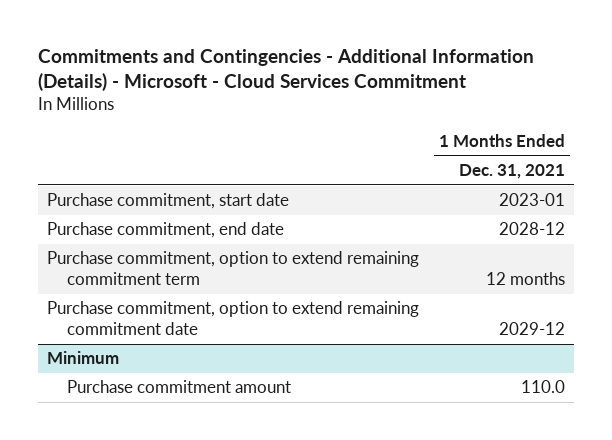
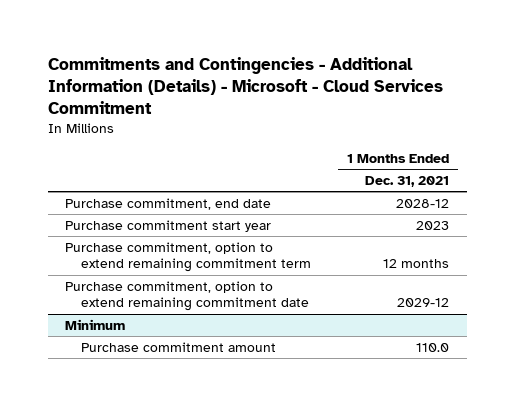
- Purchase commitment, start date | 2023-01
+ Purchase commitment start year | 2023

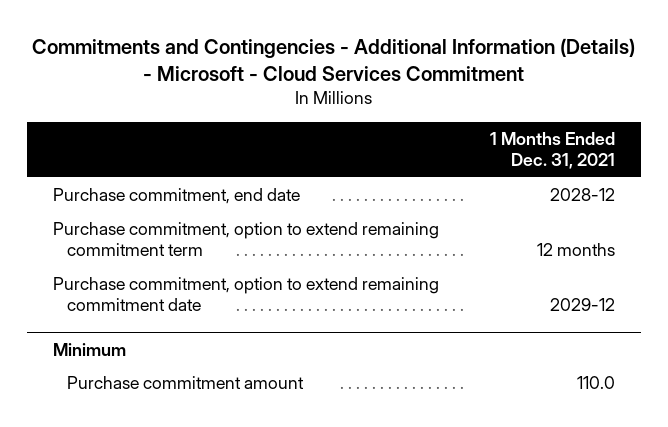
- Purchase commitment start year | 2023

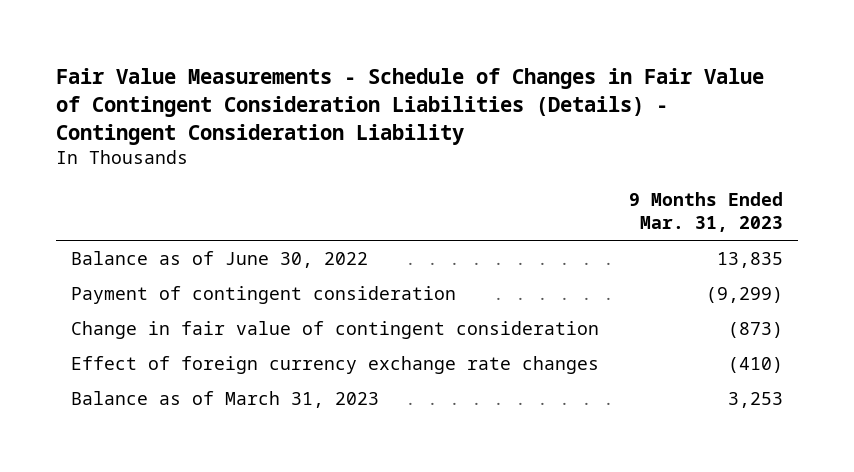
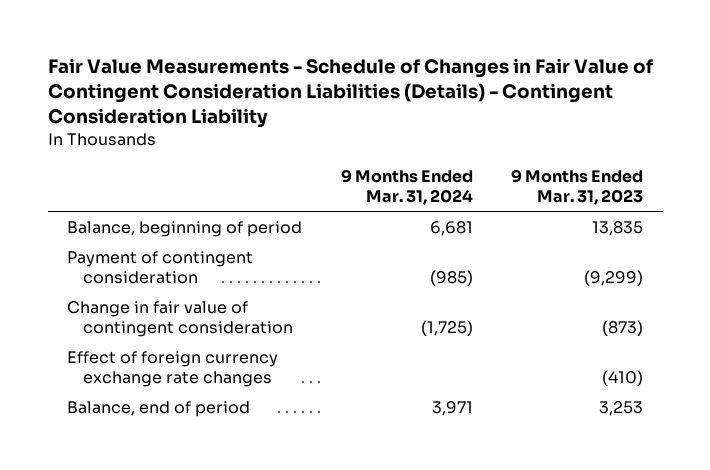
- | 9 Months Ended Mar. 31, 2023
+ | 9 Months Ended Mar. 31, 2024 | 9 Months Ended Mar. 31, 2023
- Balance as of June 30, 2022 | 13,835
+ Balance, beginning of period | 6,681 | 13,835
- Balance as of March 31, 2023 | 3,253
+ Balance, end of period | 3,971 | 3,253

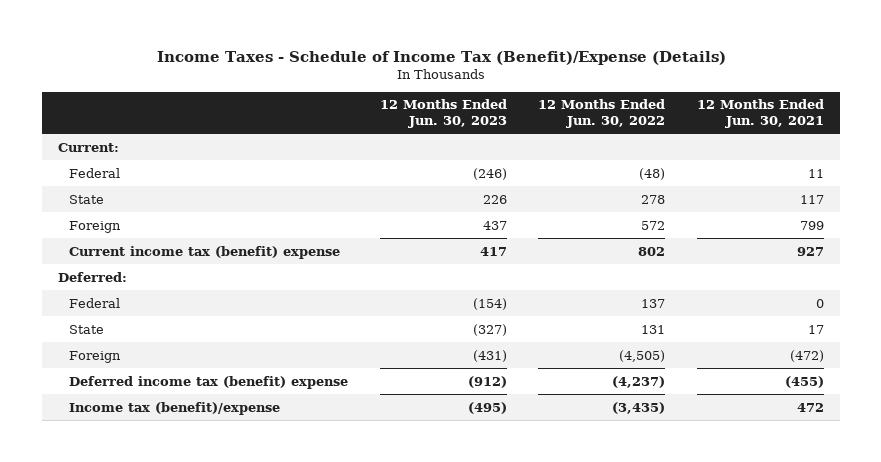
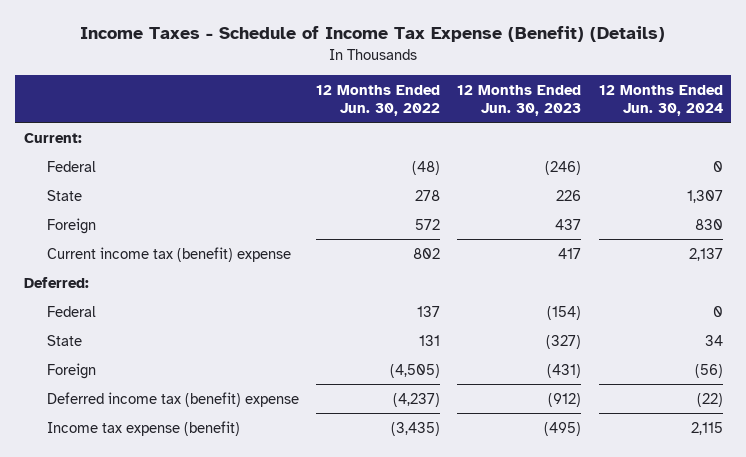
- Income Taxes - Schedule of Income Tax (Benefit)/Expense (Details)
+ Income Taxes - Schedule of Income Tax Expense (Benefit) (Details)
- | 12 Months Ended Jun. 30, 2023 | 12 Months Ended Jun. 30, 2022 | 12 Months Ended Jun. 30, 2021
+ | 12 Months Ended Jun. 30, 2022 | 12 Months Ended Jun. 30, 2023 | 12 Months Ended Jun. 30, 2024
- Income tax (benefit)/expense | (495) | (3,435) | 472
+ Income tax expense (benefit) | (3,435) | (495) | 2,115

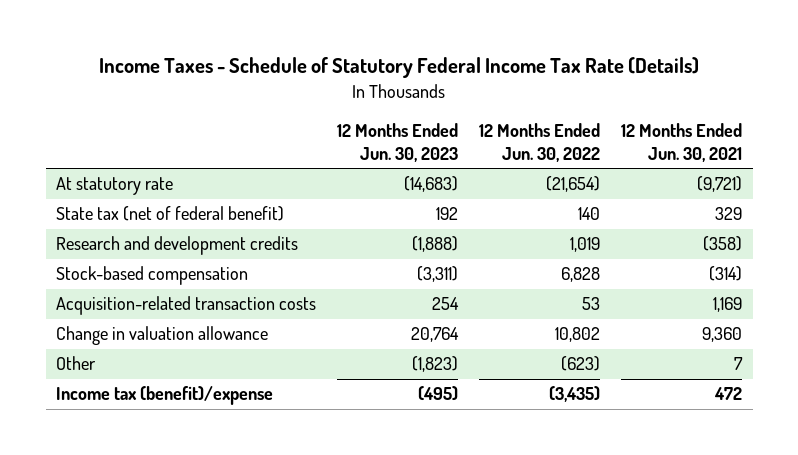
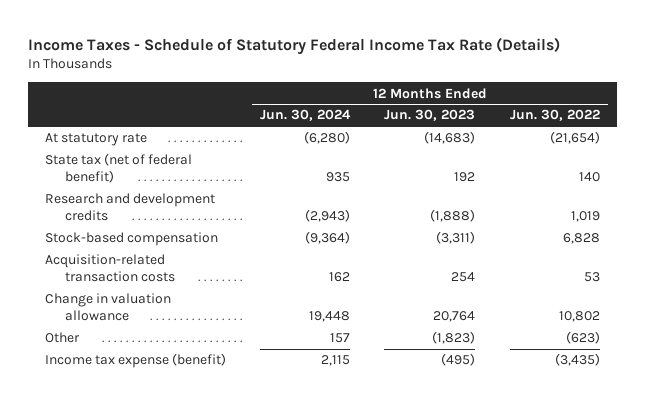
- | 12 Months Ended Jun. 30, 2023 | 12 Months Ended Jun. 30, 2022 | 12 Months Ended Jun. 30, 2021
+ | 12 Months Ended Jun. 30, 2024 | 12 Months Ended Jun. 30, 2023 | 12 Months Ended Jun. 30, 2022
- Income tax (benefit)/expense | (495) | (3,435) | 472
+ Income tax expense (benefit) | 2,115 | (495) | (3,435)

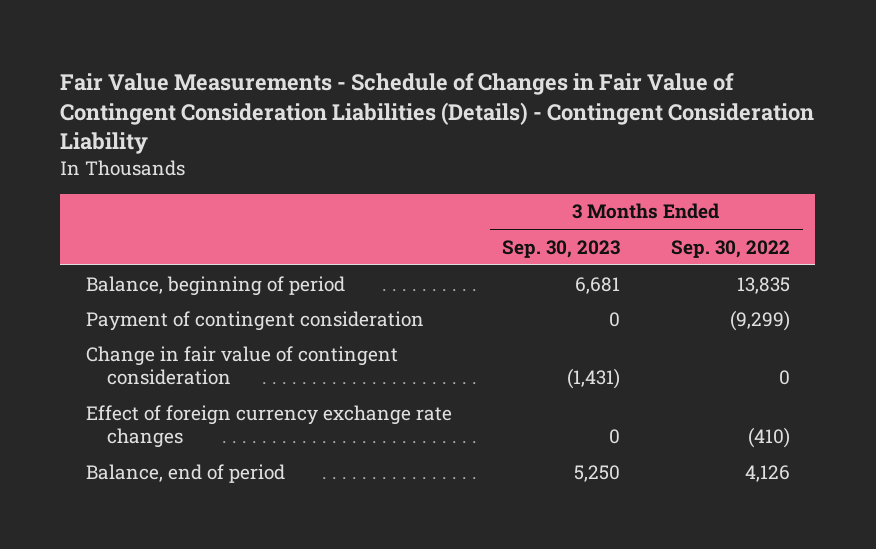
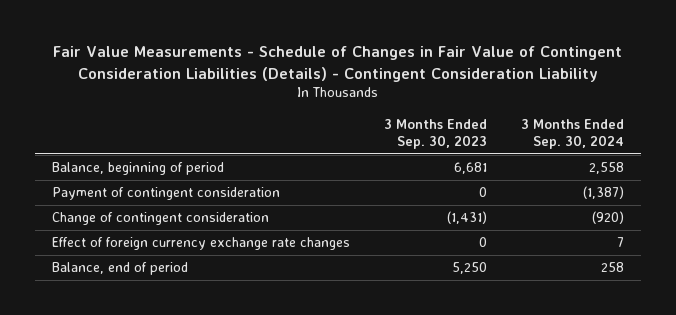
- | 3 Months Ended Sep. 30, 2023 | 3 Months Ended Sep. 30, 2022
+ | 3 Months Ended Sep. 30, 2023 | 3 Months Ended Sep. 30, 2024
- Change in fair value of contingent consideration | (1,431) | 0
+ Change of contingent consideration | (1,431) | (920)

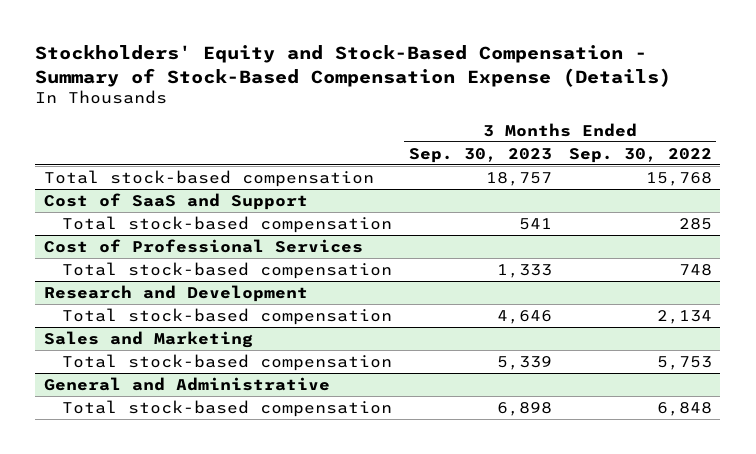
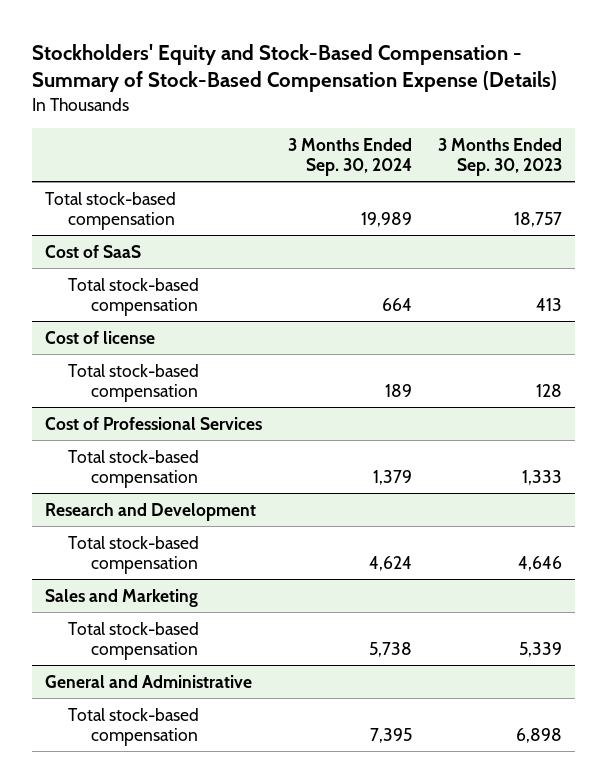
- | 3 Months Ended Sep. 30, 2023 | 3 Months Ended Sep. 30, 2022
+ | 3 Months Ended Sep. 30, 2024 | 3 Months Ended Sep. 30, 2023
- Cost of SaaS and Support
- Total stock-based compensation | 541 | 285
+ Cost of SaaS
+ Total stock-based compensation | 664 | 413
+ Cost of license
+ Total stock-based compensation | 189 | 128

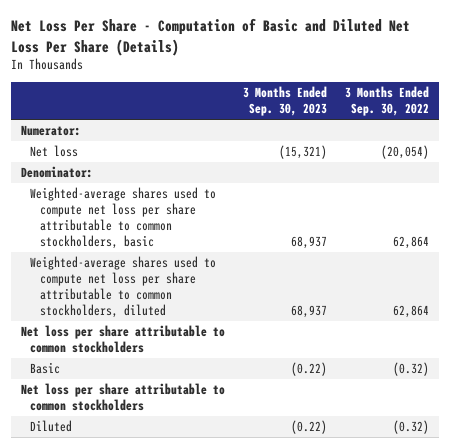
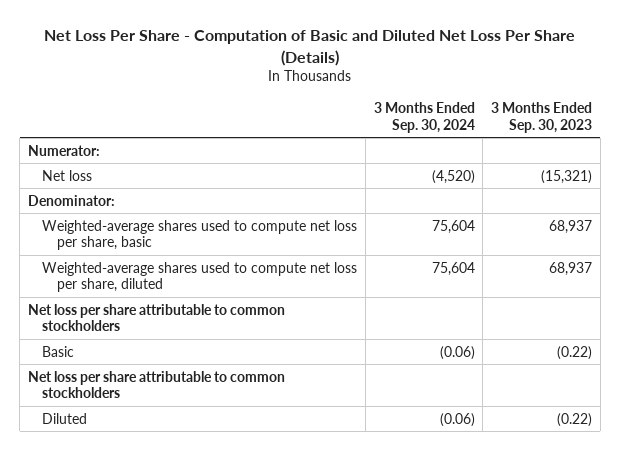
- | 3 Months Ended Sep. 30, 2023 | 3 Months Ended Sep. 30, 2022
+ | 3 Months Ended Sep. 30, 2024 | 3 Months Ended Sep. 30, 2023
- Weighted-average shares used to compute net loss per share attributable to common stockholders, basic | 68,937 | 62,864
- Weighted-average shares used to compute net loss per share attributable to common stockholders, diluted | 68,937 | 62,864
+ Weighted-average shares used to compute net loss per share, basic | 75,604 | 68,937
+ Weighted-average shares used to compute net loss per share, diluted | 75,604 | 68,937

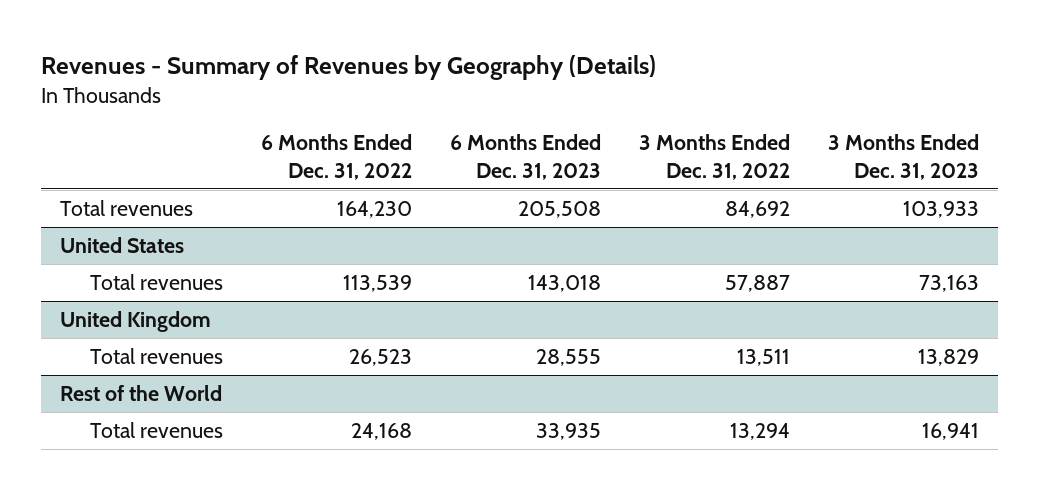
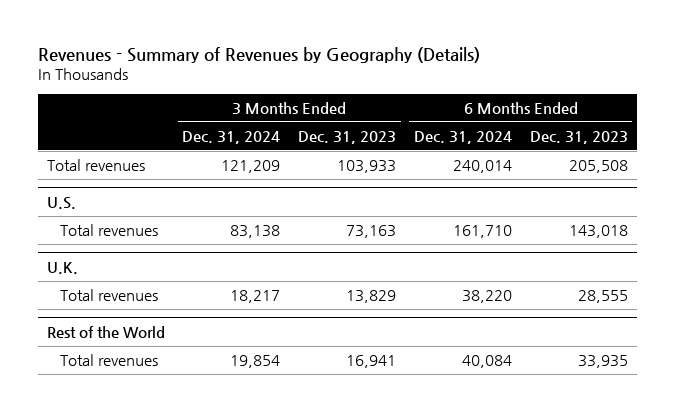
- | 6 Months Ended Dec. 31, 2022 | 6 Months Ended Dec. 31, 2023 | 3 Months Ended Dec. 31, 2022 | 3 Months Ended Dec. 31, 2023
+ | 3 Months Ended Dec. 31, 2024 | 3 Months Ended Dec. 31, 2023 | 6 Months Ended Dec. 31, 2024 | 6 Months Ended Dec. 31, 2023
- United States
+ U.S.
- United Kingdom
+ U.K.

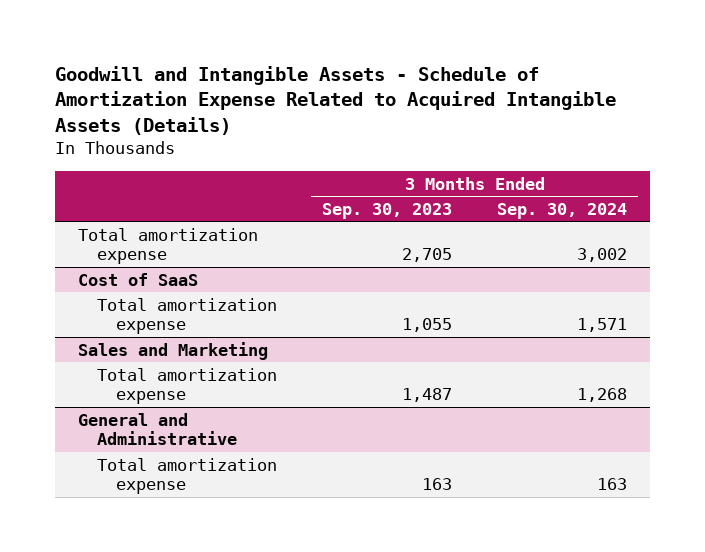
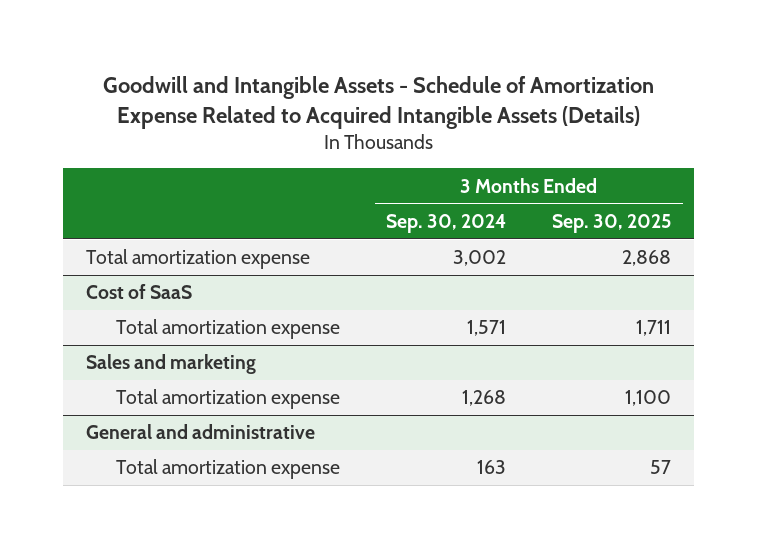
- | 3 Months Ended Sep. 30, 2023 | 3 Months Ended Sep. 30, 2024
+ | 3 Months Ended Sep. 30, 2024 | 3 Months Ended Sep. 30, 2025
- Sales and Marketing
+ Sales and marketing
- General and Administrative
+ General and administrative

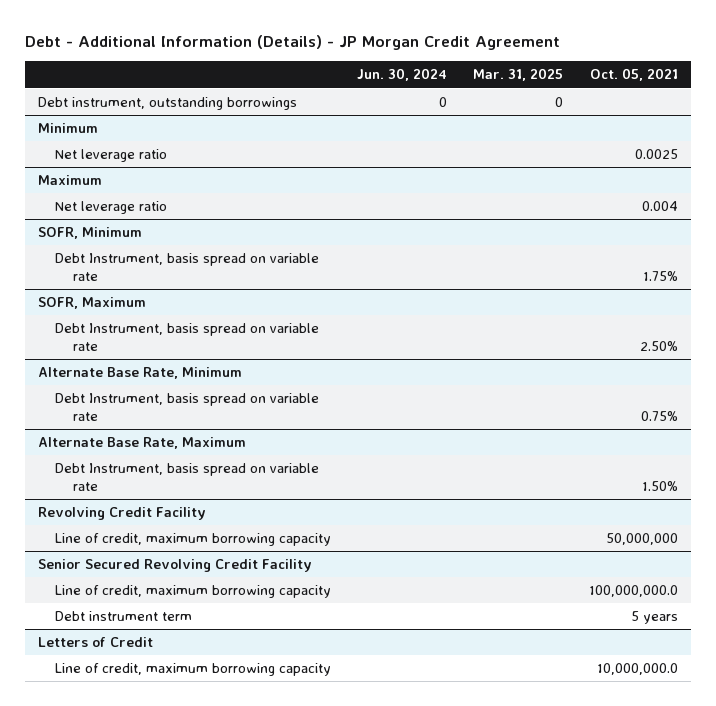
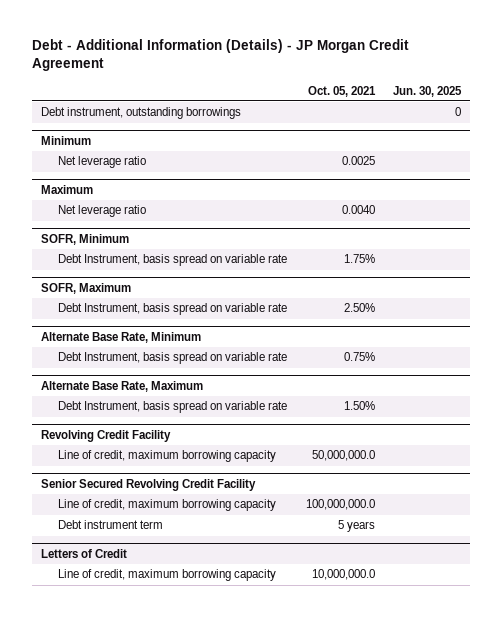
- | Jun. 30, 2024 | Mar. 31, 2025 | Oct. 05, 2021
+ | Oct. 05, 2021 | Jun. 30, 2025
@ Maximum
- Net leverage ratio | | | 0.004
+ Net leverage ratio | 0.0040 |
@ Revolving Credit Facility
- Line of credit, maximum borrowing capacity | | | 50,000,000
+ Line of credit, maximum borrowing capacity | 50,000,000.0 |

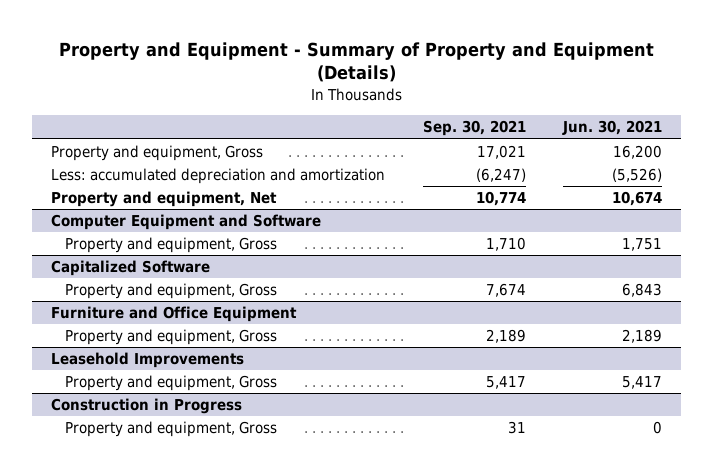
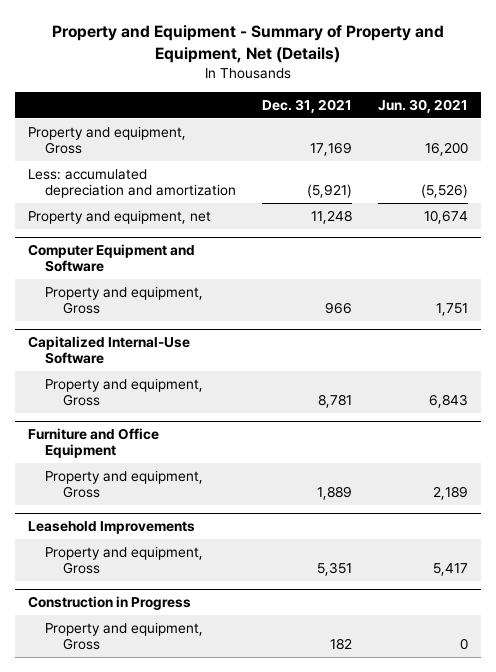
- Property and Equipment - Summary of Property and Equipment (Details)
+ Property and Equipment - Summary of Property and Equipment, Net (Details)
- | Sep. 30, 2021 | Jun. 30, 2021
+ | Dec. 31, 2021 | Jun. 30, 2021
- Property and equipment, Net | 10,774 | 10,674
+ Property and equipment, net | 11,248 | 10,674
- Capitalized Software
+ Capitalized Internal-Use Software

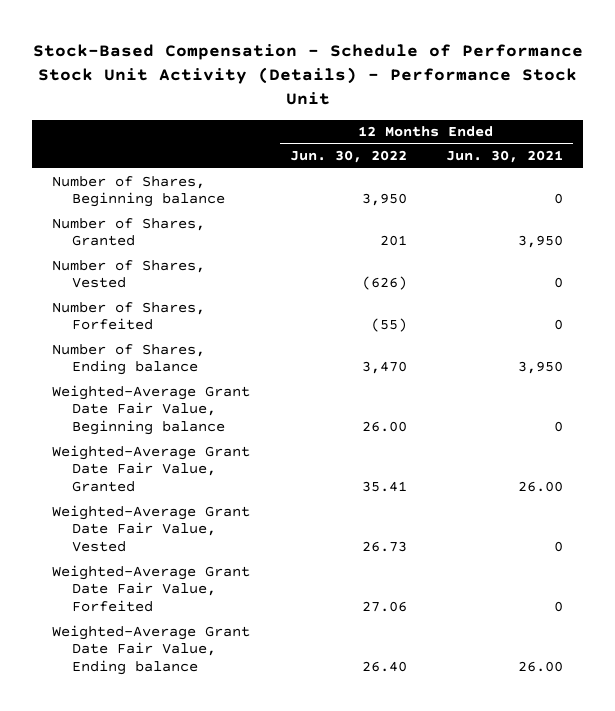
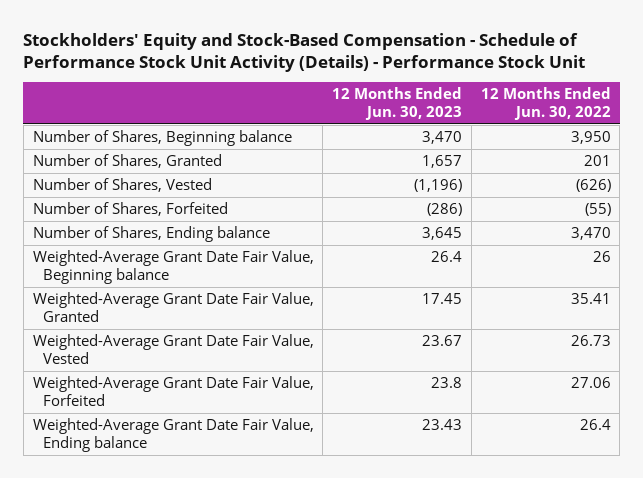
- Stock-Based Compensation - Schedule of Performance Stock Unit Activity (Details) - Performance Stock Unit
+ Stockholders' Equity and Stock-Based Compensation - Schedule of Performance Stock Unit Activity (Details) - Performance Stock Unit
- | 12 Months Ended Jun. 30, 2022 | 12 Months Ended Jun. 30, 2021
+ | 12 Months Ended Jun. 30, 2023 | 12 Months Ended Jun. 30, 2022
- Weighted-Average Grant Date Fair Value, Beginning balance | 26.00 | 0
+ Weighted-Average Grant Date Fair Value, Beginning balance | 26.4 | 26
- Weighted-Average Grant Date Fair Value, Ending balance | 26.40 | 26.00
+ Weighted-Average Grant Date Fair Value, Ending balance | 23.43 | 26.4

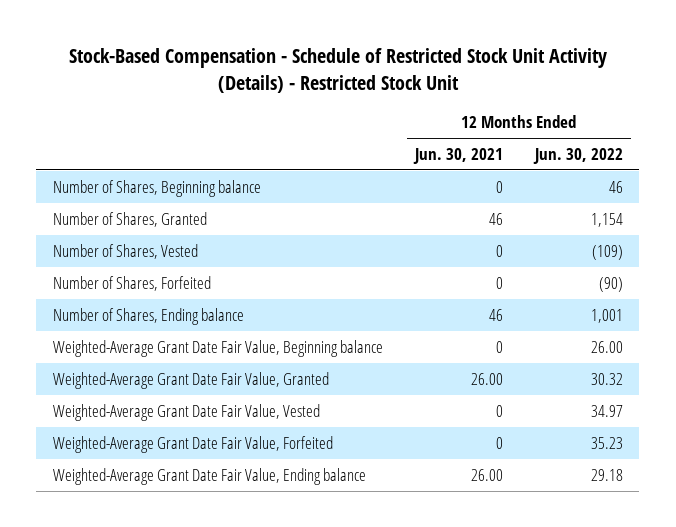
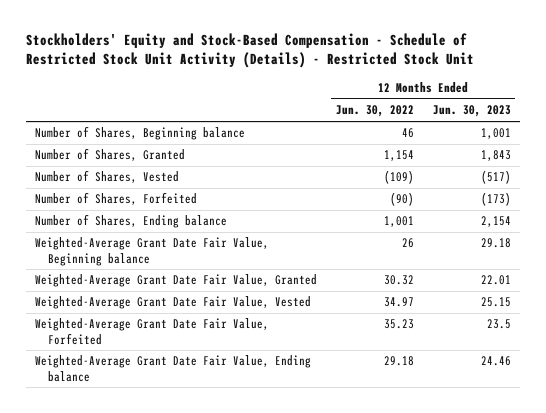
- Stock-Based Compensation - Schedule of Restricted Stock Unit Activity (Details) - Restricted Stock Unit
+ Stockholders' Equity and Stock-Based Compensation - Schedule of Restricted Stock Unit Activity (Details) - Restricted Stock Unit
- | 12 Months Ended Jun. 30, 2021 | 12 Months Ended Jun. 30, 2022
+ | 12 Months Ended Jun. 30, 2022 | 12 Months Ended Jun. 30, 2023
- Weighted-Average Grant Date Fair Value, Beginning balance | 0 | 26.00
+ Weighted-Average Grant Date Fair Value, Beginning balance | 26 | 29.18

